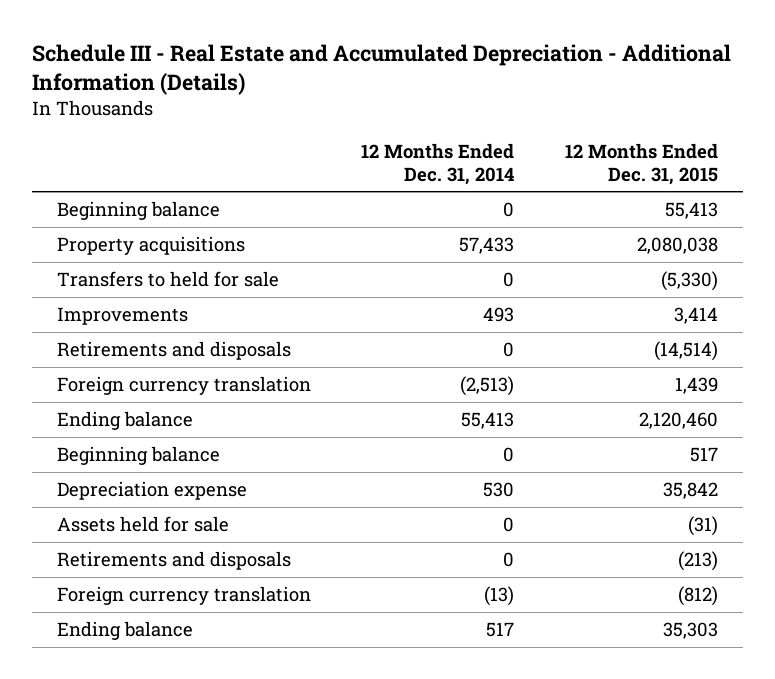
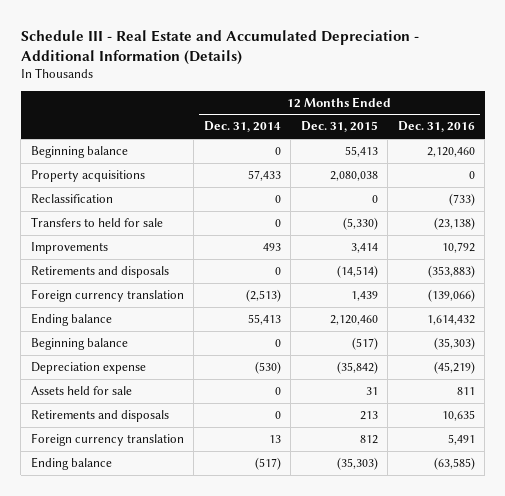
- | 12 Months Ended Dec. 31, 2014 | 12 Months Ended Dec. 31, 2015
+ | 12 Months Ended Dec. 31, 2014 | 12 Months Ended Dec. 31, 2015 | 12 Months Ended Dec. 31, 2016
+ Reclassification | 0 | 0 | (733)
- Beginning balance | 0 | 517
- Depreciation expense | 530 | 35,842
- Assets held for sale | 0 | (31)
- Retirements and disposals | 0 | (213)
- Foreign currency translation | (13) | (812)
- Ending balance | 517 | 35,303
+ Beginning balance | 0 | (517) | (35,303)
+ Depreciation expense | (530) | (35,842) | (45,219)
+ Assets held for sale | 0 | 31 | 811
+ Retirements and disposals | 0 | 213 | 10,635
+ Foreign currency translation | 13 | 812 | 5,491
+ Ending balance | (517) | (35,303) | (63,585)

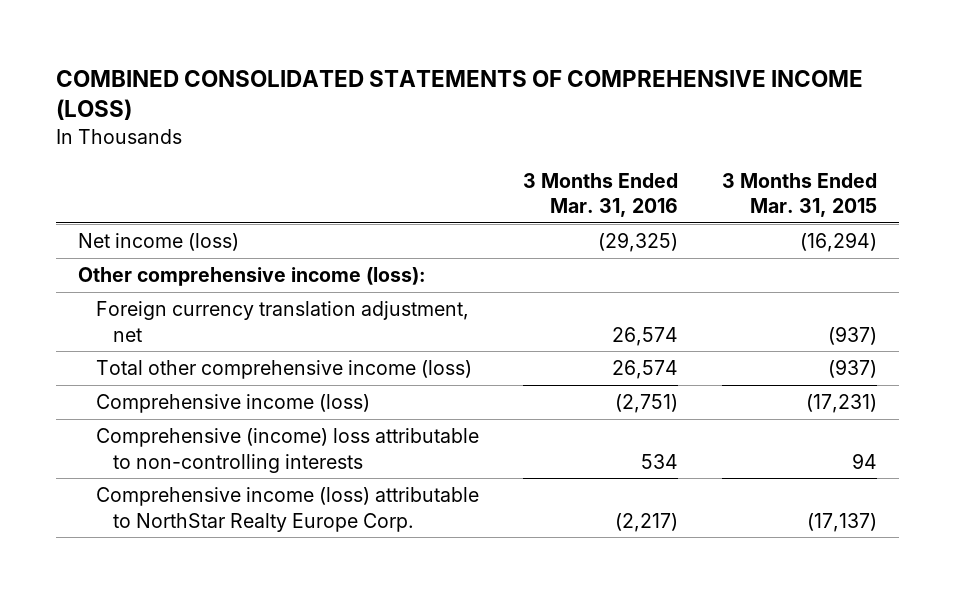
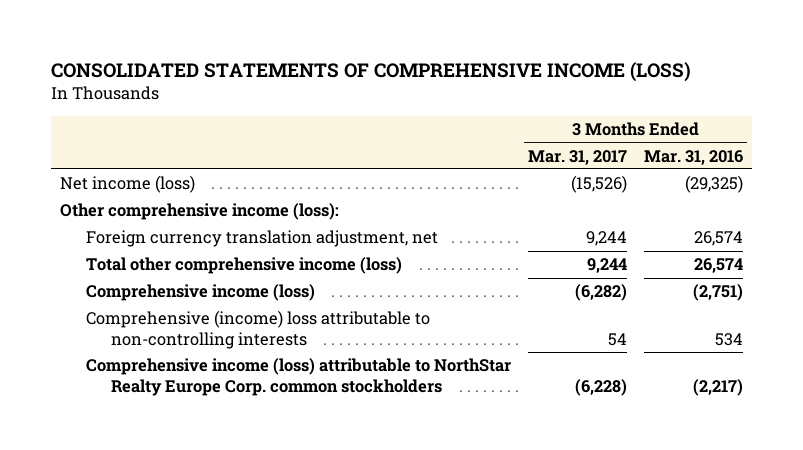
- COMBINED CONSOLIDATED STATEMENTS OF COMPREHENSIVE INCOME (LOSS)
+ CONSOLIDATED STATEMENTS OF COMPREHENSIVE INCOME (LOSS)
- | 3 Months Ended Mar. 31, 2016 | 3 Months Ended Mar. 31, 2015
+ | 3 Months Ended Mar. 31, 2017 | 3 Months Ended Mar. 31, 2016
- Comprehensive income (loss) attributable to NorthStar Realty Europe Corp. | (2,217) | (17,137)
+ Comprehensive income (loss) attributable to NorthStar Realty Europe Corp. common stockholders | (6,228) | (2,217)

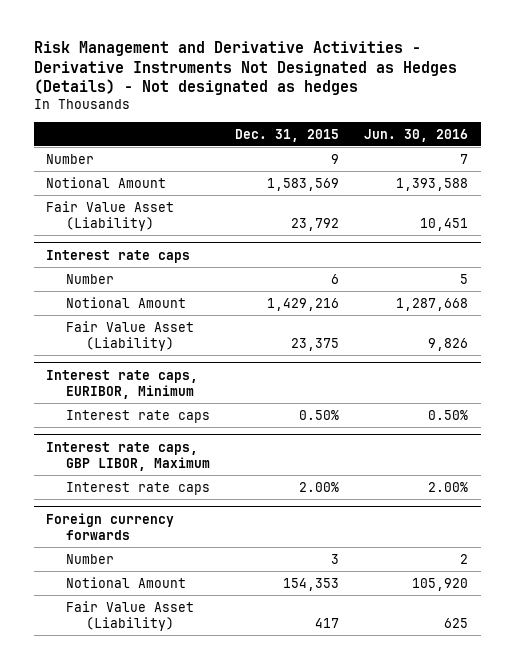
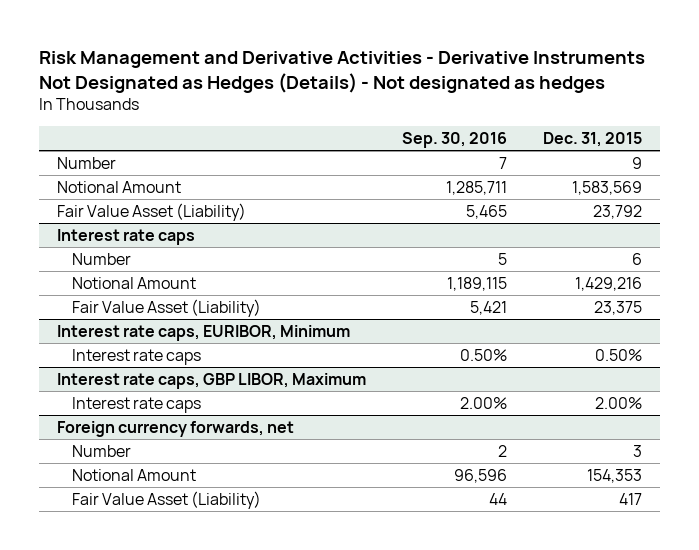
- | Dec. 31, 2015 | Jun. 30, 2016
+ | Sep. 30, 2016 | Dec. 31, 2015
- Foreign currency forwards
+ Foreign currency forwards, net

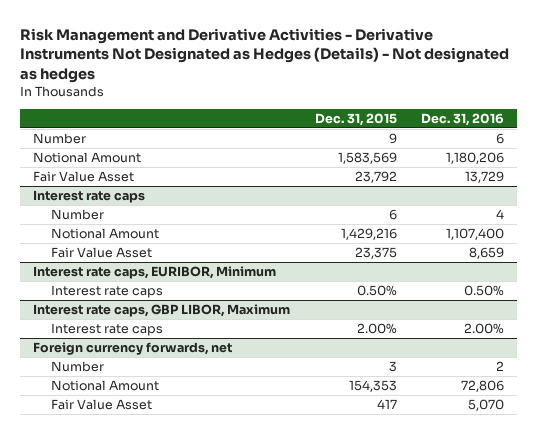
- | Sep. 30, 2016 | Dec. 31, 2015
+ | Dec. 31, 2015 | Dec. 31, 2016
- Fair Value Asset (Liability) | 5,465 | 23,792
+ Fair Value Asset | 23,792 | 13,729
@ Interest rate caps
- Fair Value Asset (Liability) | 5,421 | 23,375
+ Fair Value Asset | 23,375 | 8,659
@ Foreign currency forwards, net
- Fair Value Asset (Liability) | 44 | 417
+ Fair Value Asset | 417 | 5,070

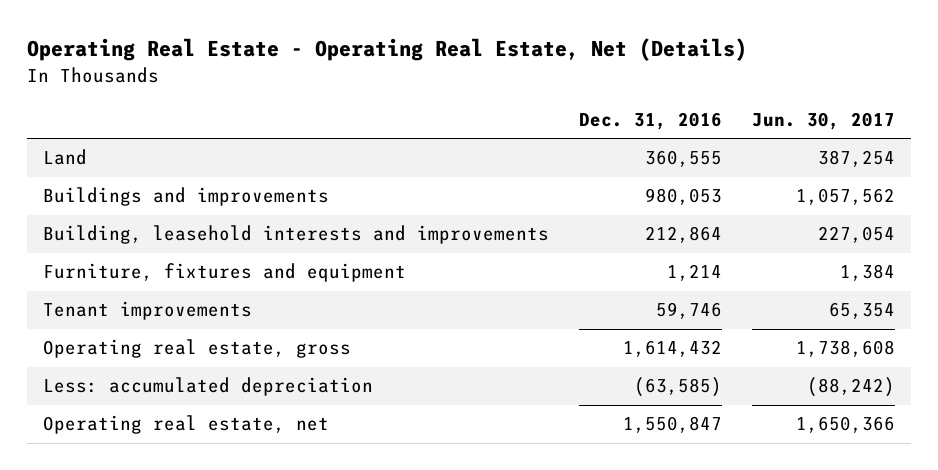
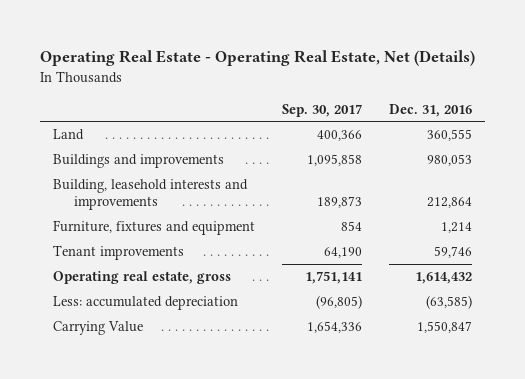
- | Dec. 31, 2016 | Jun. 30, 2017
+ | Sep. 30, 2017 | Dec. 31, 2016
- Operating real estate, net | 1,550,847 | 1,650,366
+ Carrying Value | 1,654,336 | 1,550,847

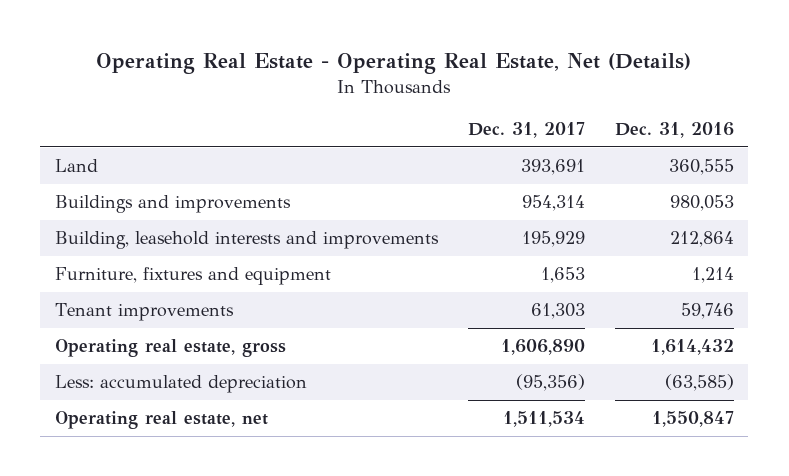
- | Sep. 30, 2017 | Dec. 31, 2016
+ | Dec. 31, 2017 | Dec. 31, 2016
- Carrying Value | 1,654,336 | 1,550,847
+ Operating real estate, net | 1,511,534 | 1,550,847

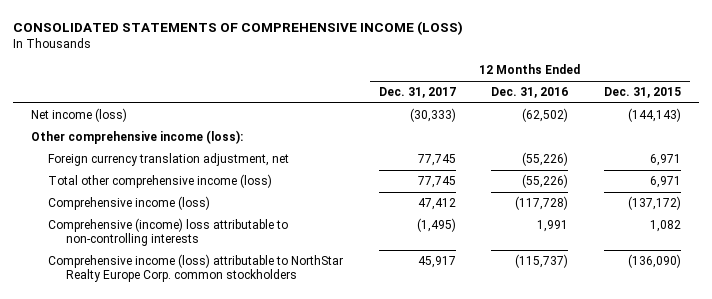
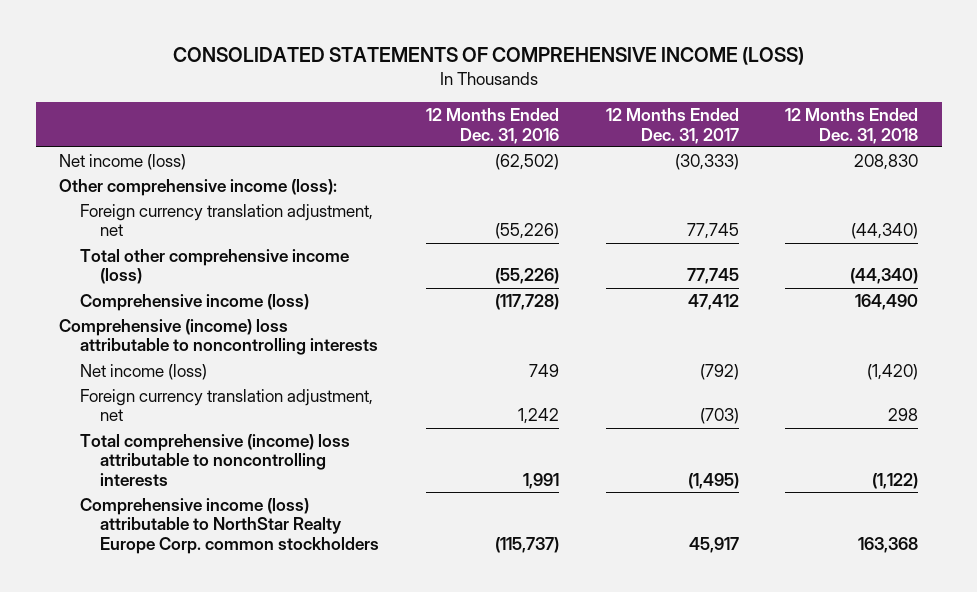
- | 12 Months Ended Dec. 31, 2017 | 12 Months Ended Dec. 31, 2016 | 12 Months Ended Dec. 31, 2015
+ | 12 Months Ended Dec. 31, 2016 | 12 Months Ended Dec. 31, 2017 | 12 Months Ended Dec. 31, 2018
- Comprehensive (income) loss attributable to non-controlling interests | (1,495) | 1,991 | 1,082
+ Comprehensive (income) loss attributable to noncontrolling interests
+ Net income (loss) | 749 | (792) | (1,420)
+ Foreign currency translation adjustment, net | 1,242 | (703) | 298
+ Total comprehensive (income) loss attributable to noncontrolling interests | 1,991 | (1,495) | (1,122)

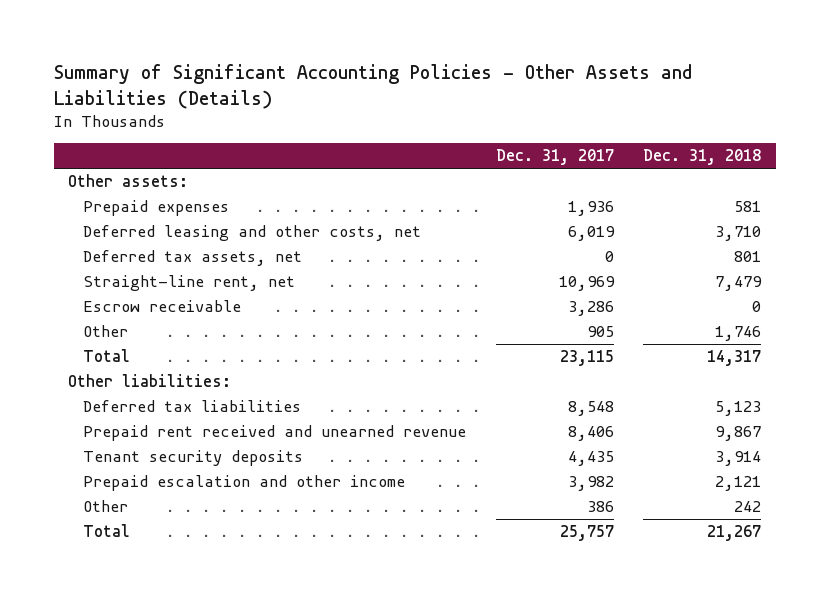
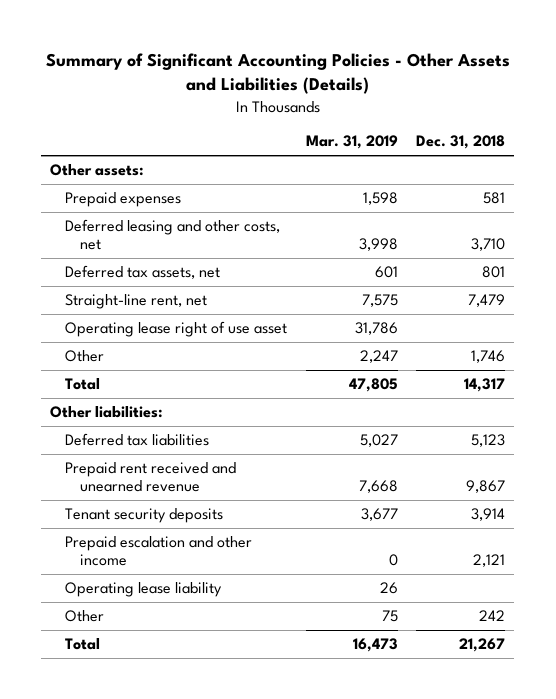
- | Dec. 31, 2017 | Dec. 31, 2018
+ | Mar. 31, 2019 | Dec. 31, 2018
- Escrow receivable | 3,286 | 0
+ Operating lease right of use asset | 31,786 |
+ Operating lease liability | 26 |

